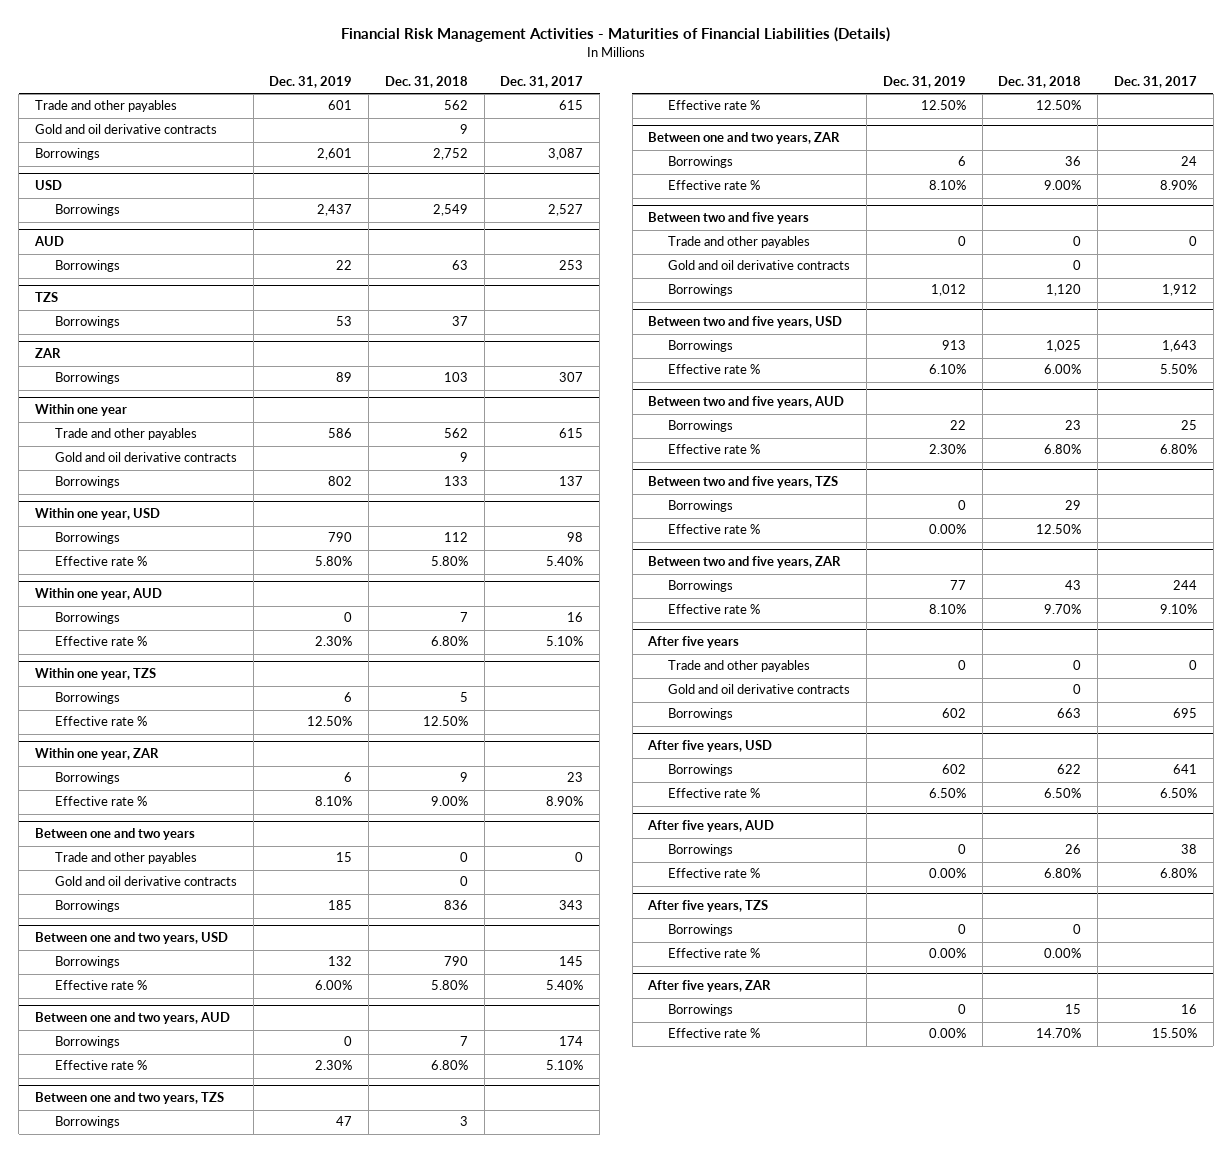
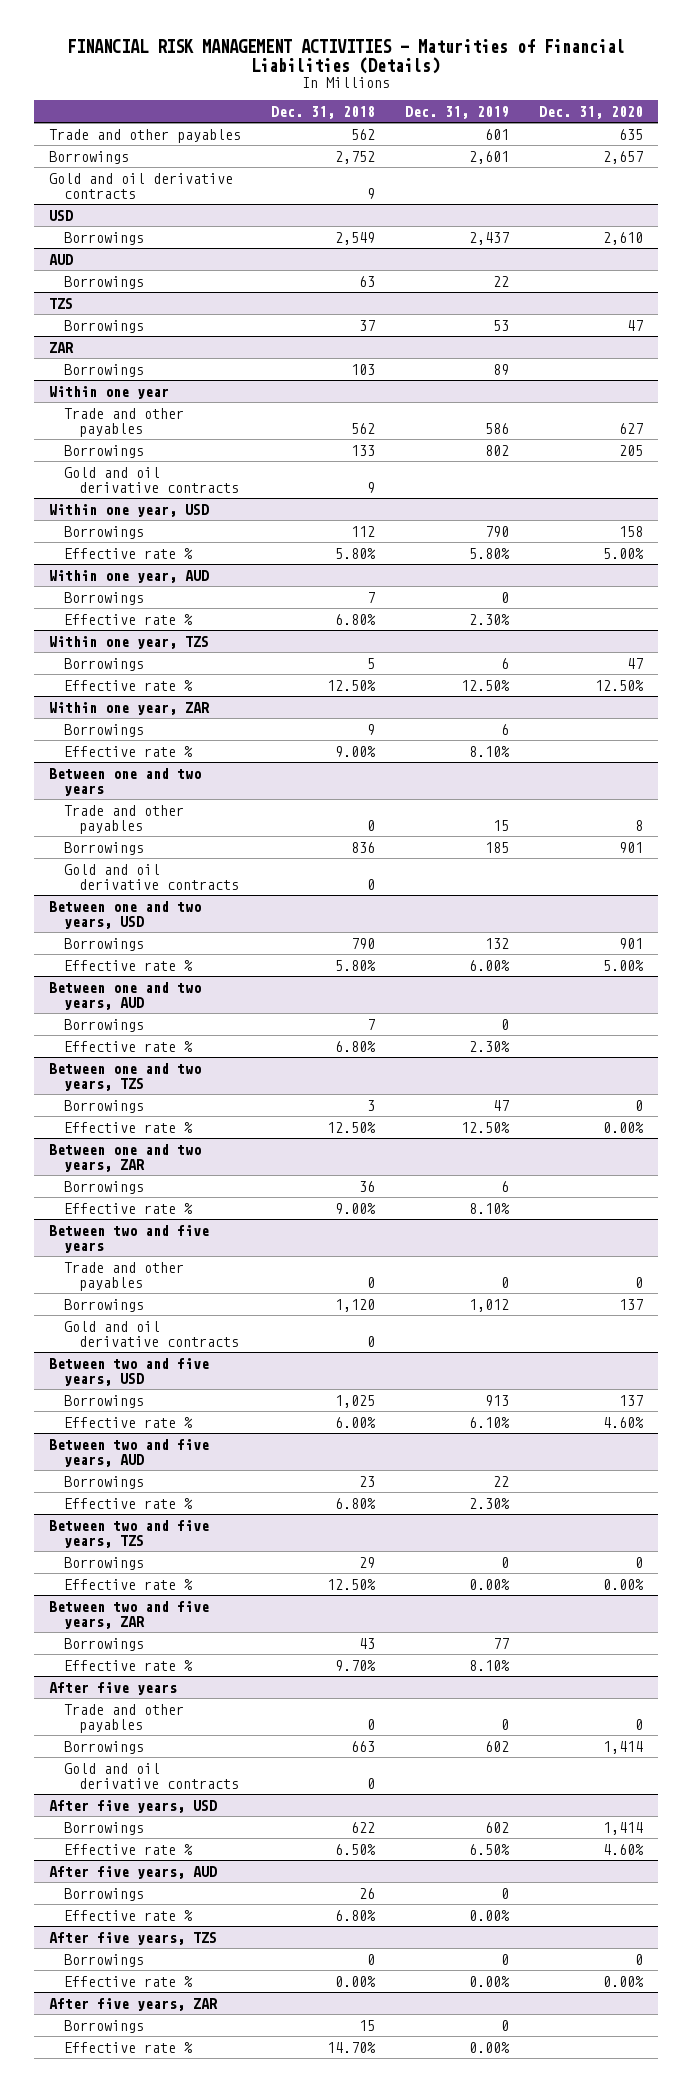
- Financial Risk Management Activities - Maturities of Financial Liabilities (Details)
+ FINANCIAL RISK MANAGEMENT ACTIVITIES - Maturities of Financial Liabilities (Details)
- | Dec. 31, 2019 | Dec. 31, 2018 | Dec. 31, 2017
+ | Dec. 31, 2018 | Dec. 31, 2019 | Dec. 31, 2020
moved down: Gold and oil derivative contracts | 9 | |
@ Within one year
moved down: Gold and oil derivative contracts | 9 | |
@ Between one and two years
moved down: Gold and oil derivative contracts | 0 | |
@ Between two and five years
moved down: Gold and oil derivative contracts | 0 | |
@ After five years
moved down: Gold and oil derivative contracts | 0 | |

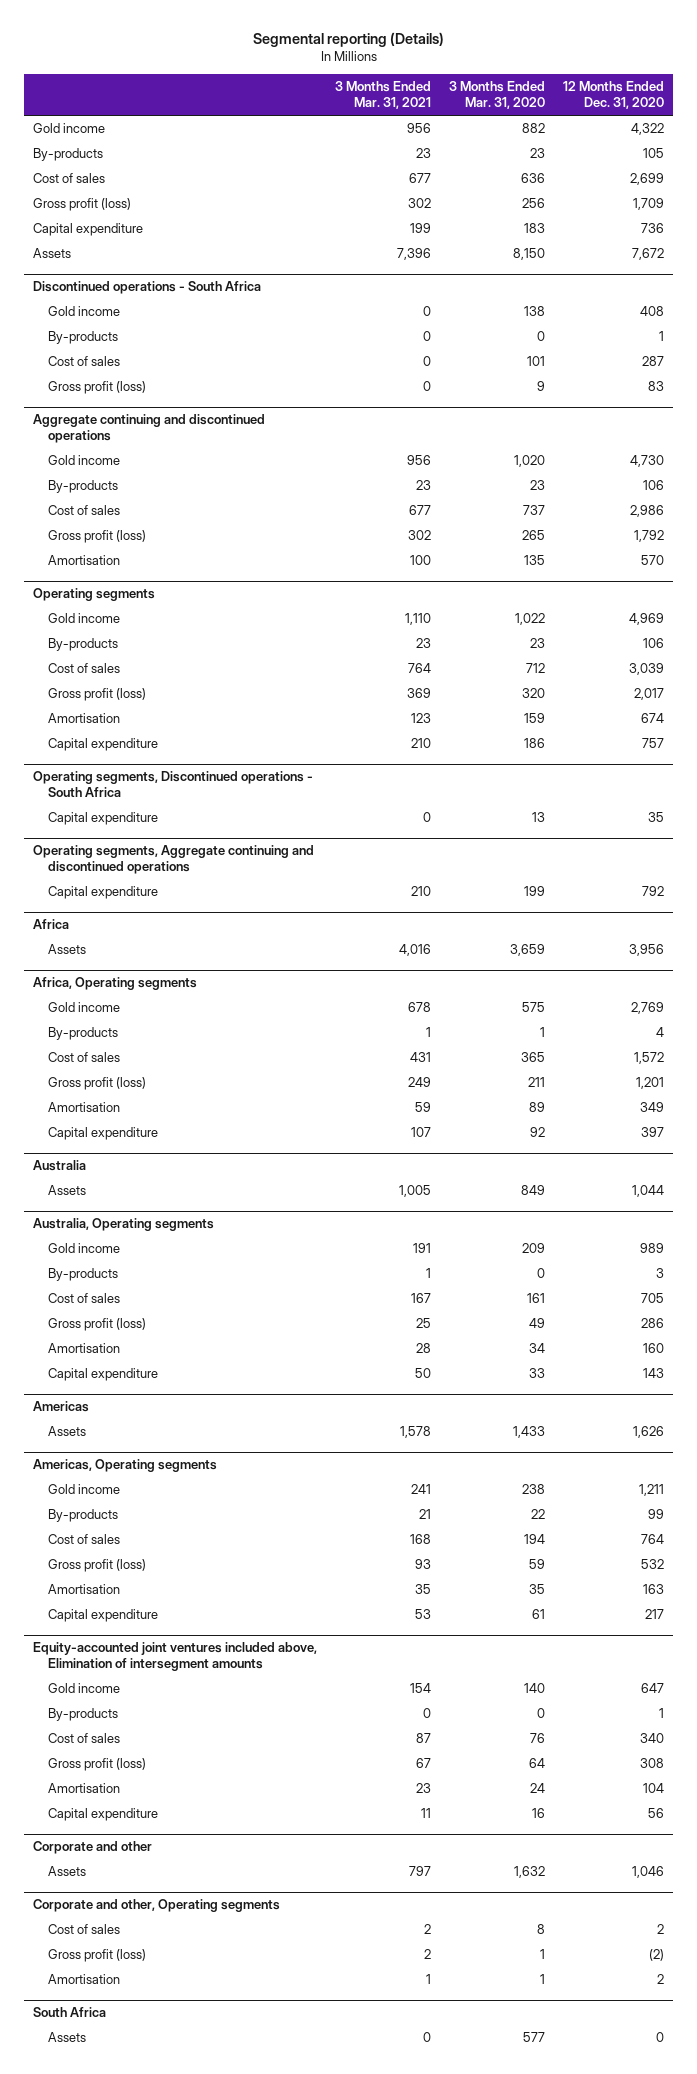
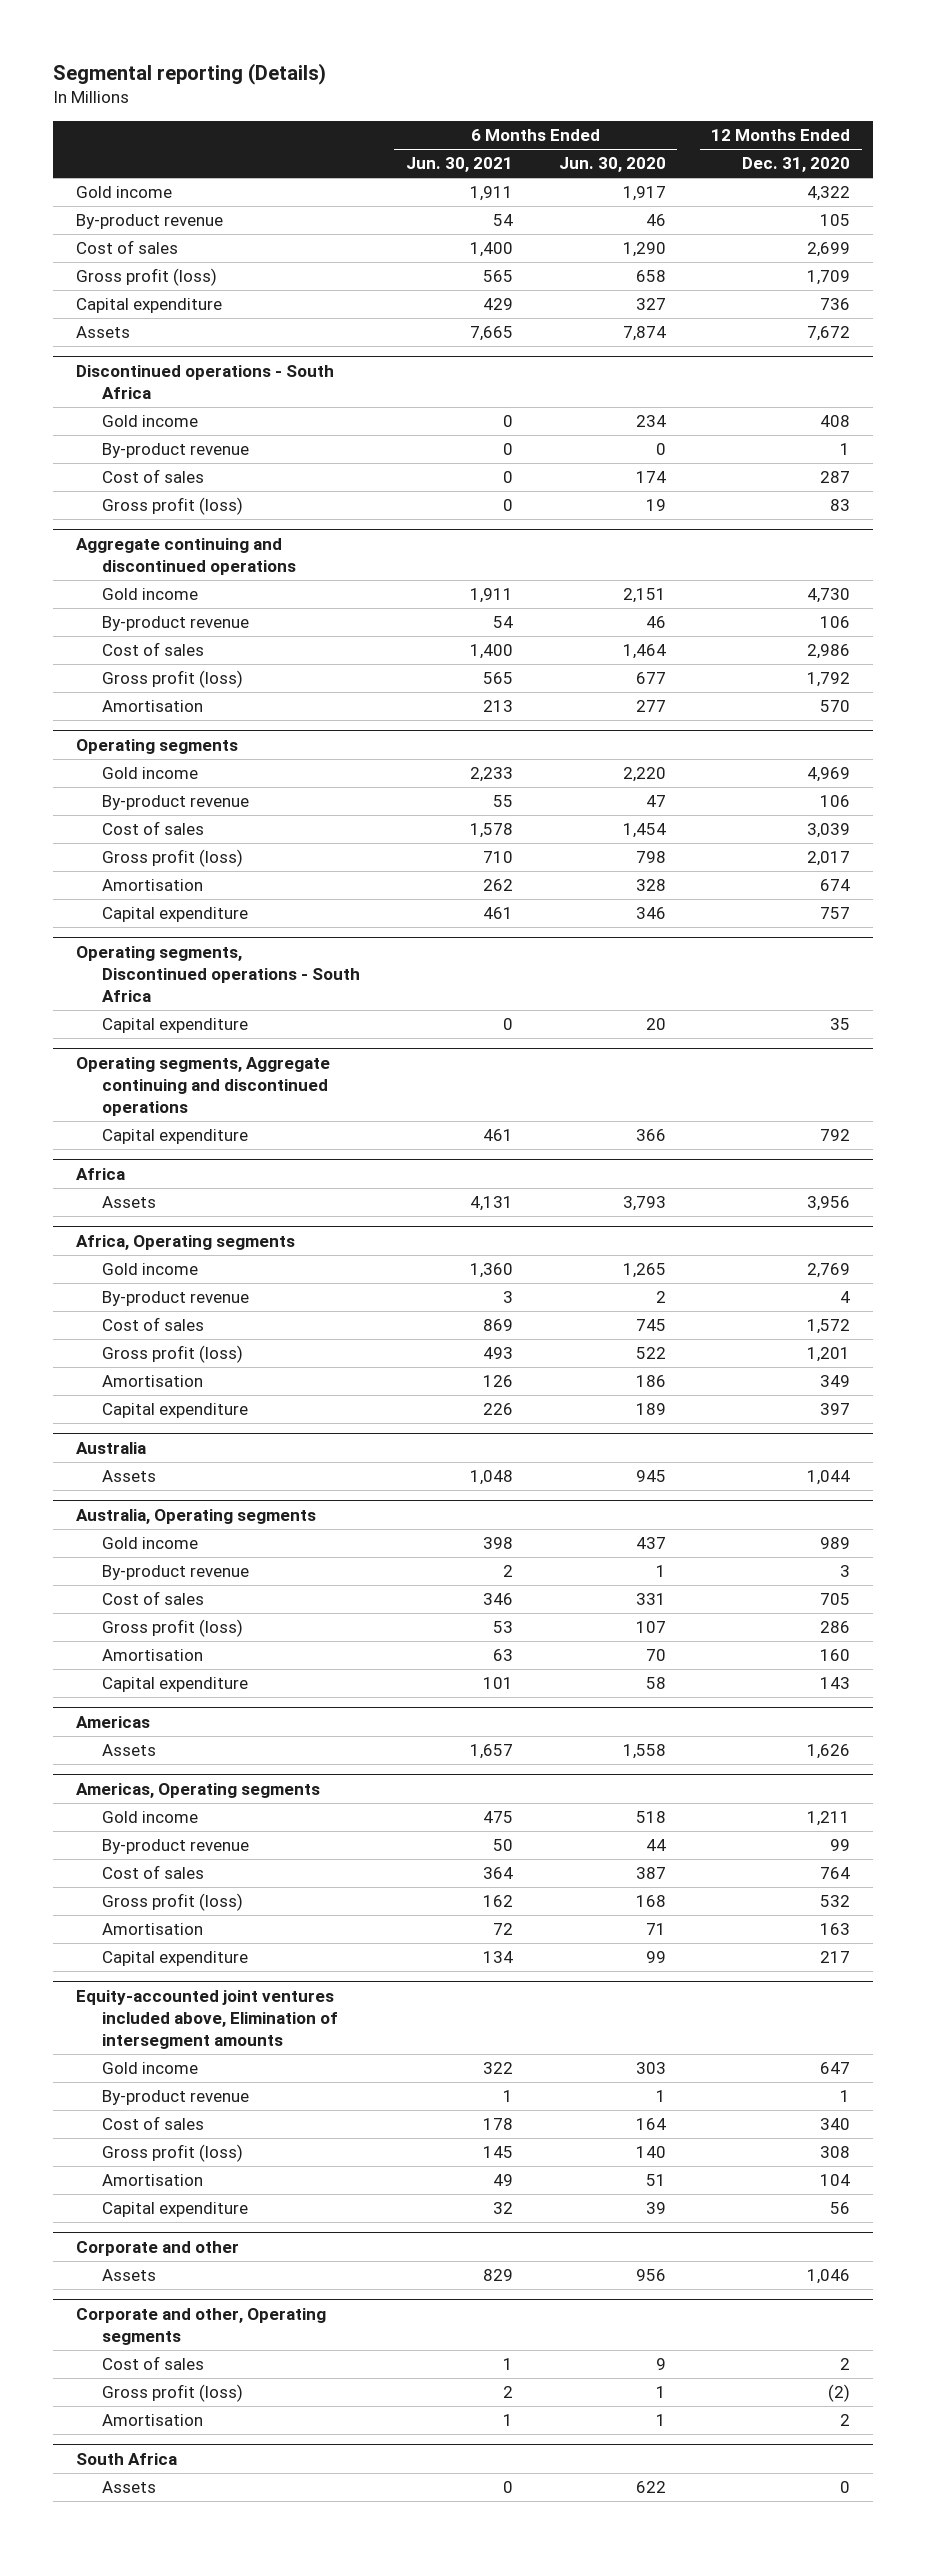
- | 3 Months Ended Mar. 31, 2021 | 3 Months Ended Mar. 31, 2020 | 12 Months Ended Dec. 31, 2020
+ | 6 Months Ended Jun. 30, 2021 | 6 Months Ended Jun. 30, 2020 | 12 Months Ended Dec. 31, 2020
- By-products | 23 | 23 | 105
+ By-product revenue | 54 | 46 | 105
@ Discontinued operations - South Africa
- By-products | 0 | 0 | 1
+ By-product revenue | 0 | 0 | 1
@ Aggregate continuing and discontinued operations
- By-products | 23 | 23 | 106
+ By-product revenue | 54 | 46 | 106
@ Operating segments
- By-products | 23 | 23 | 106
+ By-product revenue | 55 | 47 | 106
@ Africa, Operating segments
- By-products | 1 | 1 | 4
+ By-product revenue | 3 | 2 | 4
@ Australia, Operating segments
- By-products | 1 | 0 | 3
+ By-product revenue | 2 | 1 | 3
@ Americas, Operating segments
- By-products | 21 | 22 | 99
+ By-product revenue | 50 | 44 | 99
@ Equity-accounted joint ventures included above, Elimination of intersegment amounts
- By-products | 0 | 0 | 1
+ By-product revenue | 1 | 1 | 1

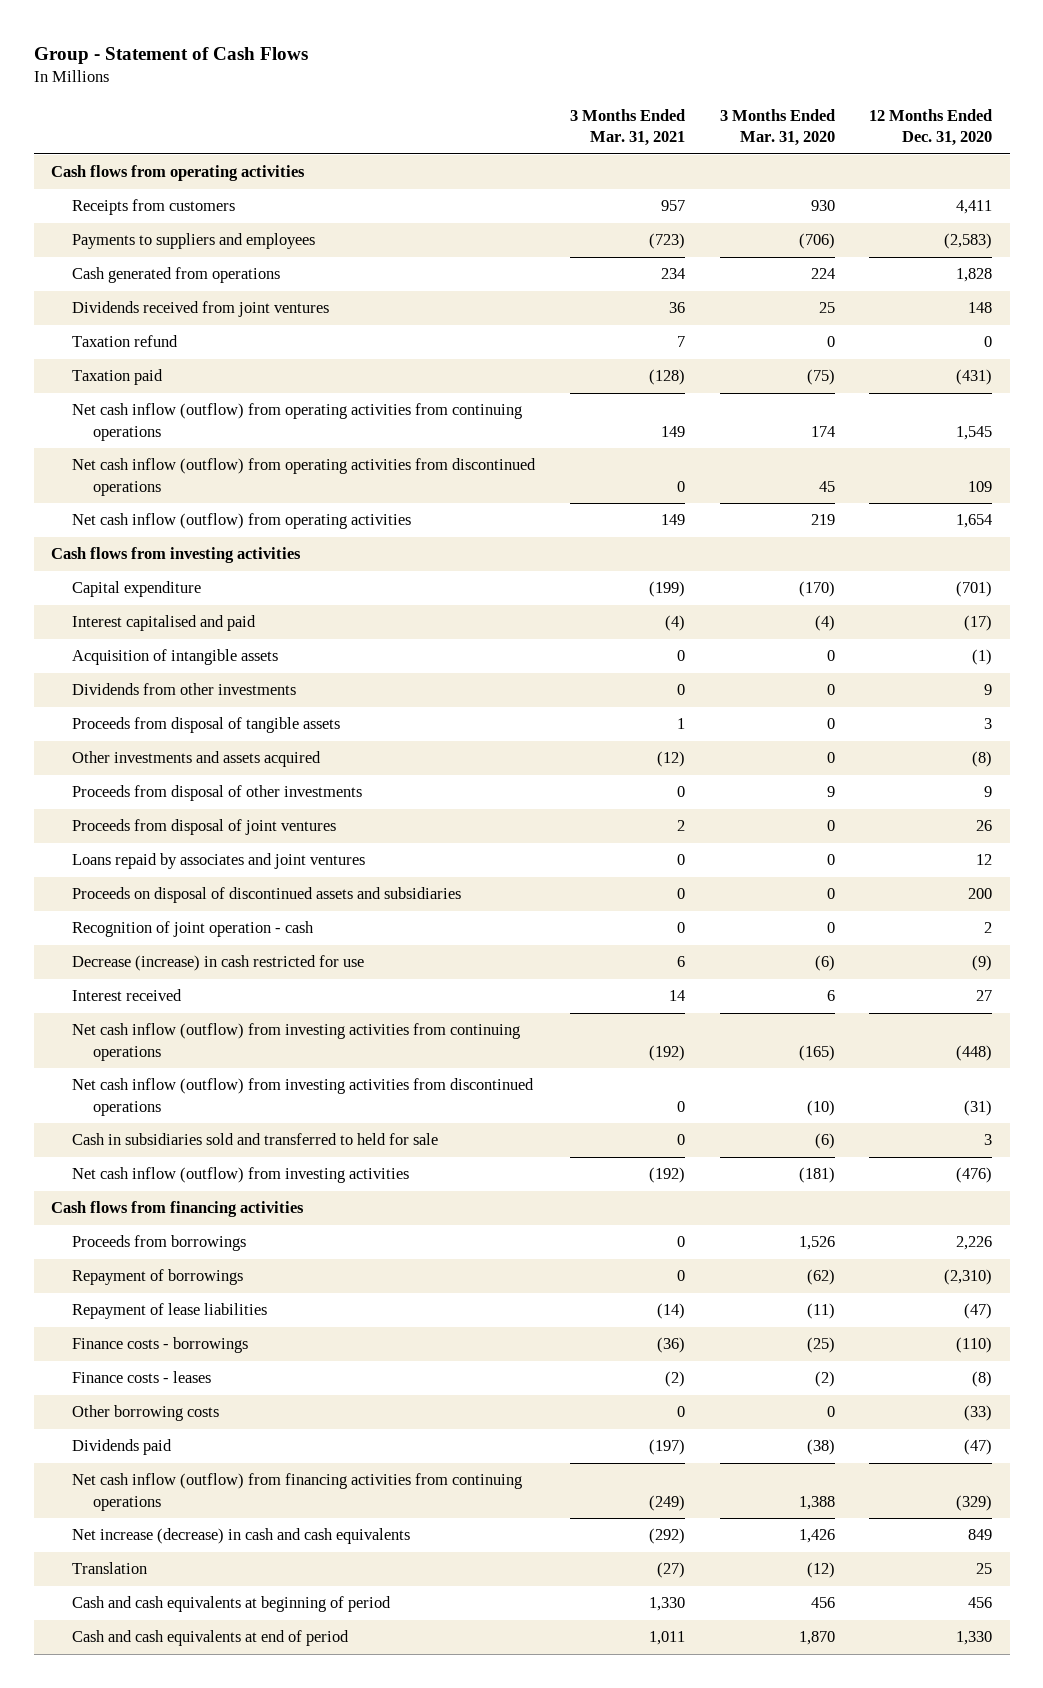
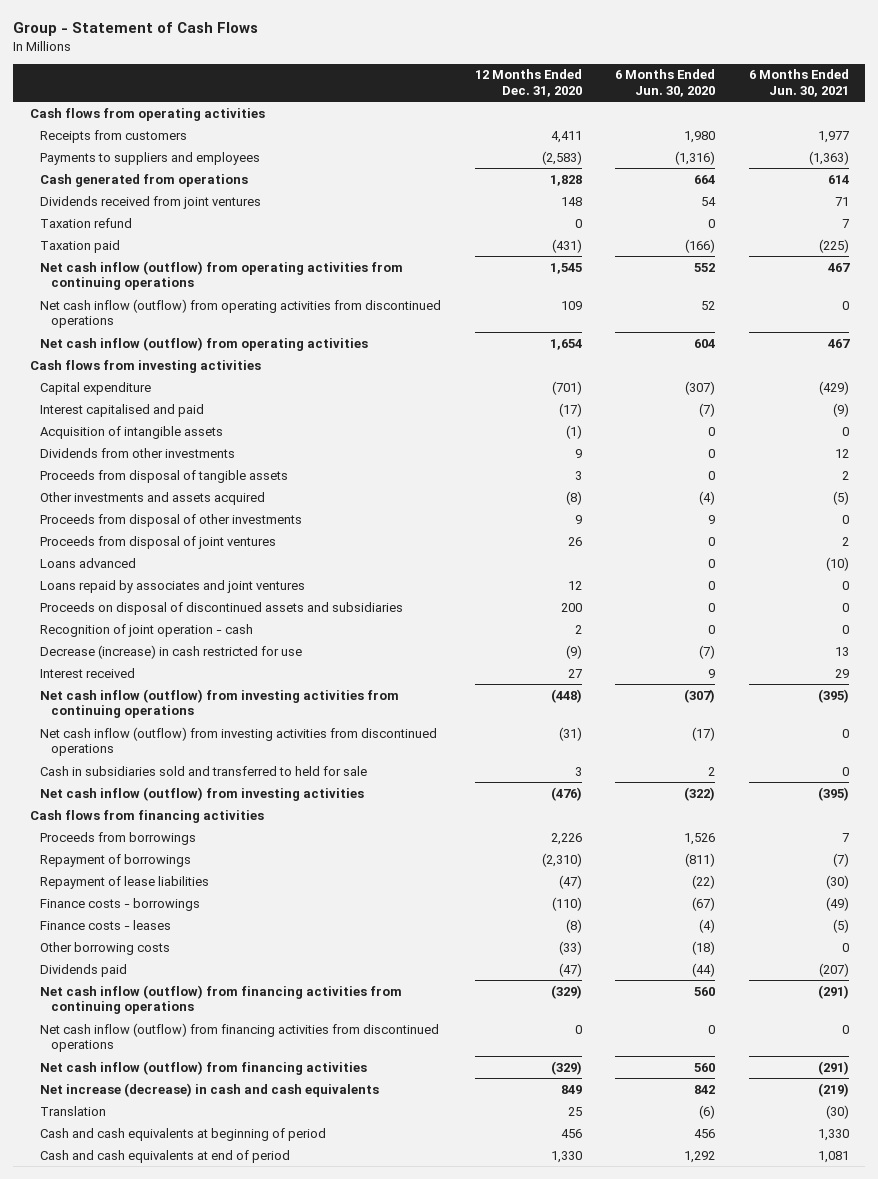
- | 3 Months Ended Mar. 31, 2021 | 3 Months Ended Mar. 31, 2020 | 12 Months Ended Dec. 31, 2020
+ | 12 Months Ended Dec. 31, 2020 | 6 Months Ended Jun. 30, 2020 | 6 Months Ended Jun. 30, 2021
+ Loans advanced | | 0 | (10)
+ Net cash inflow (outflow) from financing activities from discontinued operations | 0 | 0 | 0
+ Net cash inflow (outflow) from financing activities | (329) | 560 | (291)

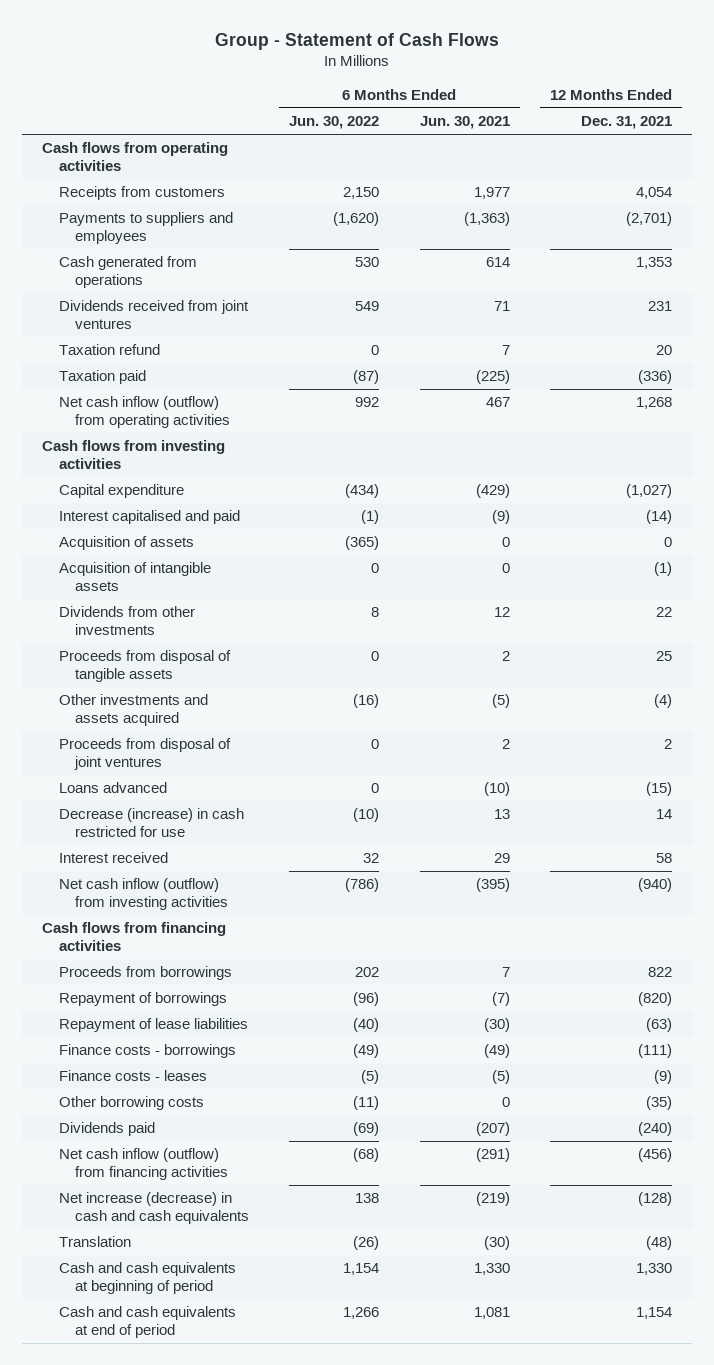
- | 12 Months Ended Dec. 31, 2020 | 6 Months Ended Jun. 30, 2020 | 6 Months Ended Jun. 30, 2021
+ | 6 Months Ended Jun. 30, 2022 | 6 Months Ended Jun. 30, 2021 | 12 Months Ended Dec. 31, 2021
- Net cash inflow (outflow) from operating activities from continuing operations | 1,545 | 552 | 467
- Net cash inflow (outflow) from operating activities from discontinued operations | 109 | 52 | 0
+ Acquisition of assets | (365) | 0 | 0
- Proceeds from disposal of other investments | 9 | 9 | 0
- Loans repaid by associates and joint ventures | 12 | 0 | 0
- Proceeds on disposal of discontinued assets and subsidiaries | 200 | 0 | 0
- Recognition of joint operation - cash | 2 | 0 | 0
- Net cash inflow (outflow) from investing activities from continuing operations | (448) | (307) | (395)
- Net cash inflow (outflow) from investing activities from discontinued operations | (31) | (17) | 0
- Cash in subsidiaries sold and transferred to held for sale | 3 | 2 | 0
- Net cash inflow (outflow) from financing activities from continuing operations | (329) | 560 | (291)
- Net cash inflow (outflow) from financing activities from discontinued operations | 0 | 0 | 0

